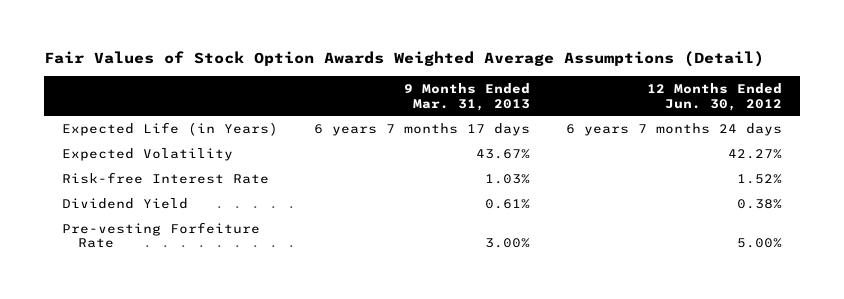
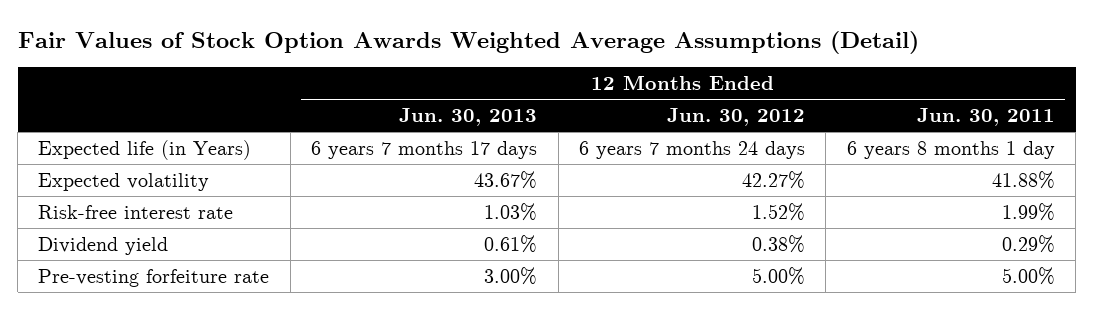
- | 9 Months Ended Mar. 31, 2013 | 12 Months Ended Jun. 30, 2012
+ | 12 Months Ended Jun. 30, 2013 | 12 Months Ended Jun. 30, 2012 | 12 Months Ended Jun. 30, 2011
- Expected Life (in Years) | 6 years 7 months 17 days | 6 years 7 months 24 days
- Expected Volatility | 43.67% | 42.27%
- Risk-free Interest Rate | 1.03% | 1.52%
- Dividend Yield | 0.61% | 0.38%
- Pre-vesting Forfeiture Rate | 3.00% | 5.00%
+ Expected life (in Years) | 6 years 7 months 17 days | 6 years 7 months 24 days | 6 years 8 months 1 day
+ Expected volatility | 43.67% | 42.27% | 41.88%
+ Risk-free interest rate | 1.03% | 1.52% | 1.99%
+ Dividend yield | 0.61% | 0.38% | 0.29%
+ Pre-vesting forfeiture rate | 3.00% | 5.00% | 5.00%

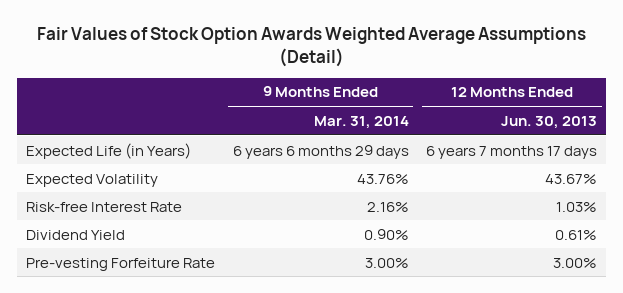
- | 12 Months Ended Jun. 30, 2013 | 12 Months Ended Jun. 30, 2012 | 12 Months Ended Jun. 30, 2011
+ | 9 Months Ended Mar. 31, 2014 | 12 Months Ended Jun. 30, 2013
- Expected life (in Years) | 6 years 7 months 17 days | 6 years 7 months 24 days | 6 years 8 months 1 day
- Expected volatility | 43.67% | 42.27% | 41.88%
- Risk-free interest rate | 1.03% | 1.52% | 1.99%
- Dividend yield | 0.61% | 0.38% | 0.29%
- Pre-vesting forfeiture rate | 3.00% | 5.00% | 5.00%
+ Expected Life (in Years) | 6 years 6 months 29 days | 6 years 7 months 17 days
+ Expected Volatility | 43.76% | 43.67%
+ Risk-free Interest Rate | 2.16% | 1.03%
+ Dividend Yield | 0.90% | 0.61%
+ Pre-vesting Forfeiture Rate | 3.00% | 3.00%

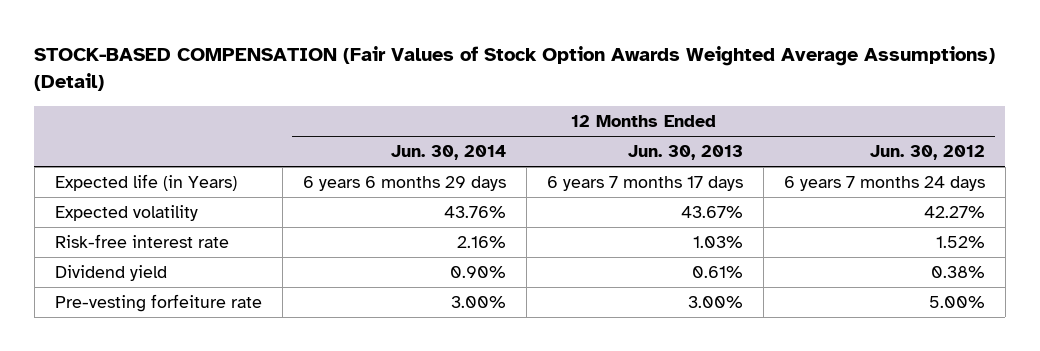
- Fair Values of Stock Option Awards Weighted Average Assumptions (Detail)
+ STOCK-BASED COMPENSATION (Fair Values of Stock Option Awards Weighted Average Assumptions) (Detail)
- | 9 Months Ended Mar. 31, 2014 | 12 Months Ended Jun. 30, 2013
+ | 12 Months Ended Jun. 30, 2014 | 12 Months Ended Jun. 30, 2013 | 12 Months Ended Jun. 30, 2012
- Expected Life (in Years) | 6 years 6 months 29 days | 6 years 7 months 17 days
- Expected Volatility | 43.76% | 43.67%
- Risk-free Interest Rate | 2.16% | 1.03%
- Dividend Yield | 0.90% | 0.61%
- Pre-vesting Forfeiture Rate | 3.00% | 3.00%
+ Expected life (in Years) | 6 years 6 months 29 days | 6 years 7 months 17 days | 6 years 7 months 24 days
+ Expected volatility | 43.76% | 43.67% | 42.27%
+ Risk-free interest rate | 2.16% | 1.03% | 1.52%
+ Dividend yield | 0.90% | 0.61% | 0.38%
+ Pre-vesting forfeiture rate | 3.00% | 3.00% | 5.00%

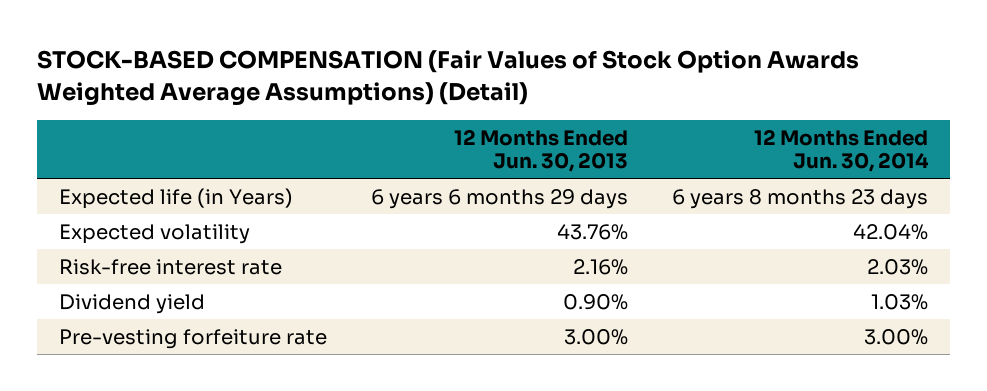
- | 12 Months Ended Jun. 30, 2014 | 12 Months Ended Jun. 30, 2013 | 12 Months Ended Jun. 30, 2012
+ | 12 Months Ended Jun. 30, 2013 | 12 Months Ended Jun. 30, 2014
- Expected life (in Years) | 6 years 6 months 29 days | 6 years 7 months 17 days | 6 years 7 months 24 days
- Expected volatility | 43.76% | 43.67% | 42.27%
- Risk-free interest rate | 2.16% | 1.03% | 1.52%
- Dividend yield | 0.90% | 0.61% | 0.38%
+ Expected life (in Years) | 6 years 6 months 29 days | 6 years 8 months 23 days
+ Expected volatility | 43.76% | 42.04%
+ Risk-free interest rate | 2.16% | 2.03%
+ Dividend yield | 0.90% | 1.03%

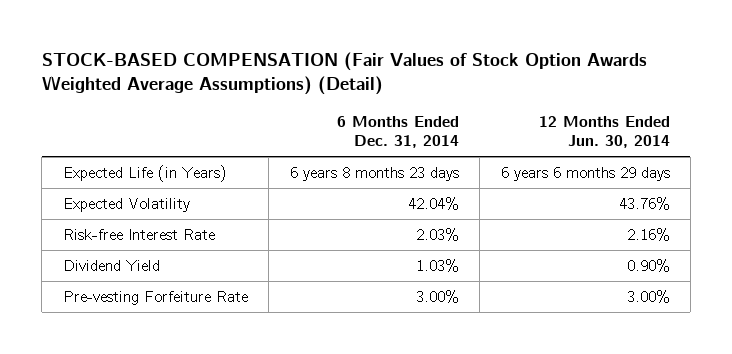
- | 12 Months Ended Jun. 30, 2013 | 12 Months Ended Jun. 30, 2014
+ | 6 Months Ended Dec. 31, 2014 | 12 Months Ended Jun. 30, 2014
- Expected life (in Years) | 6 years 6 months 29 days | 6 years 8 months 23 days
- Expected volatility | 43.76% | 42.04%
- Risk-free interest rate | 2.16% | 2.03%
- Dividend yield | 0.90% | 1.03%
- Pre-vesting forfeiture rate | 3.00% | 3.00%
+ Expected Life (in Years) | 6 years 8 months 23 days | 6 years 6 months 29 days
+ Expected Volatility | 42.04% | 43.76%
+ Risk-free Interest Rate | 2.03% | 2.16%
+ Dividend Yield | 1.03% | 0.90%
+ Pre-vesting Forfeiture Rate | 3.00% | 3.00%

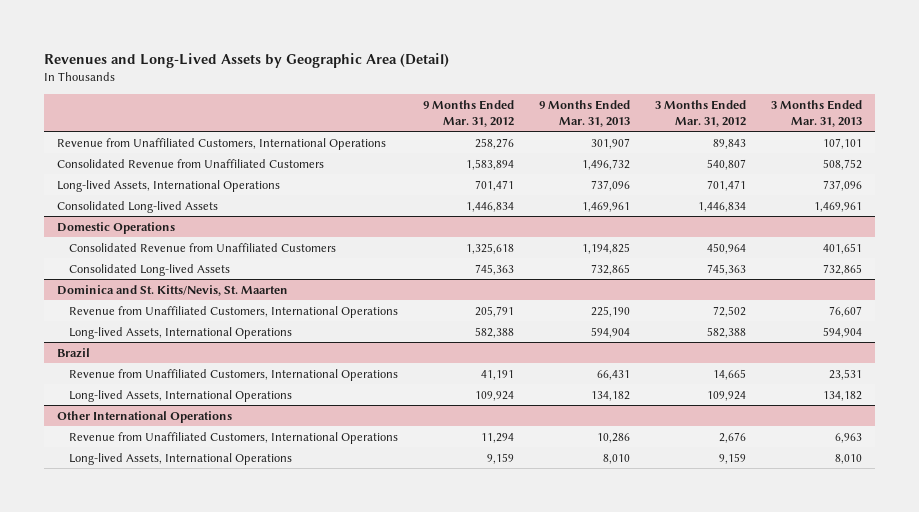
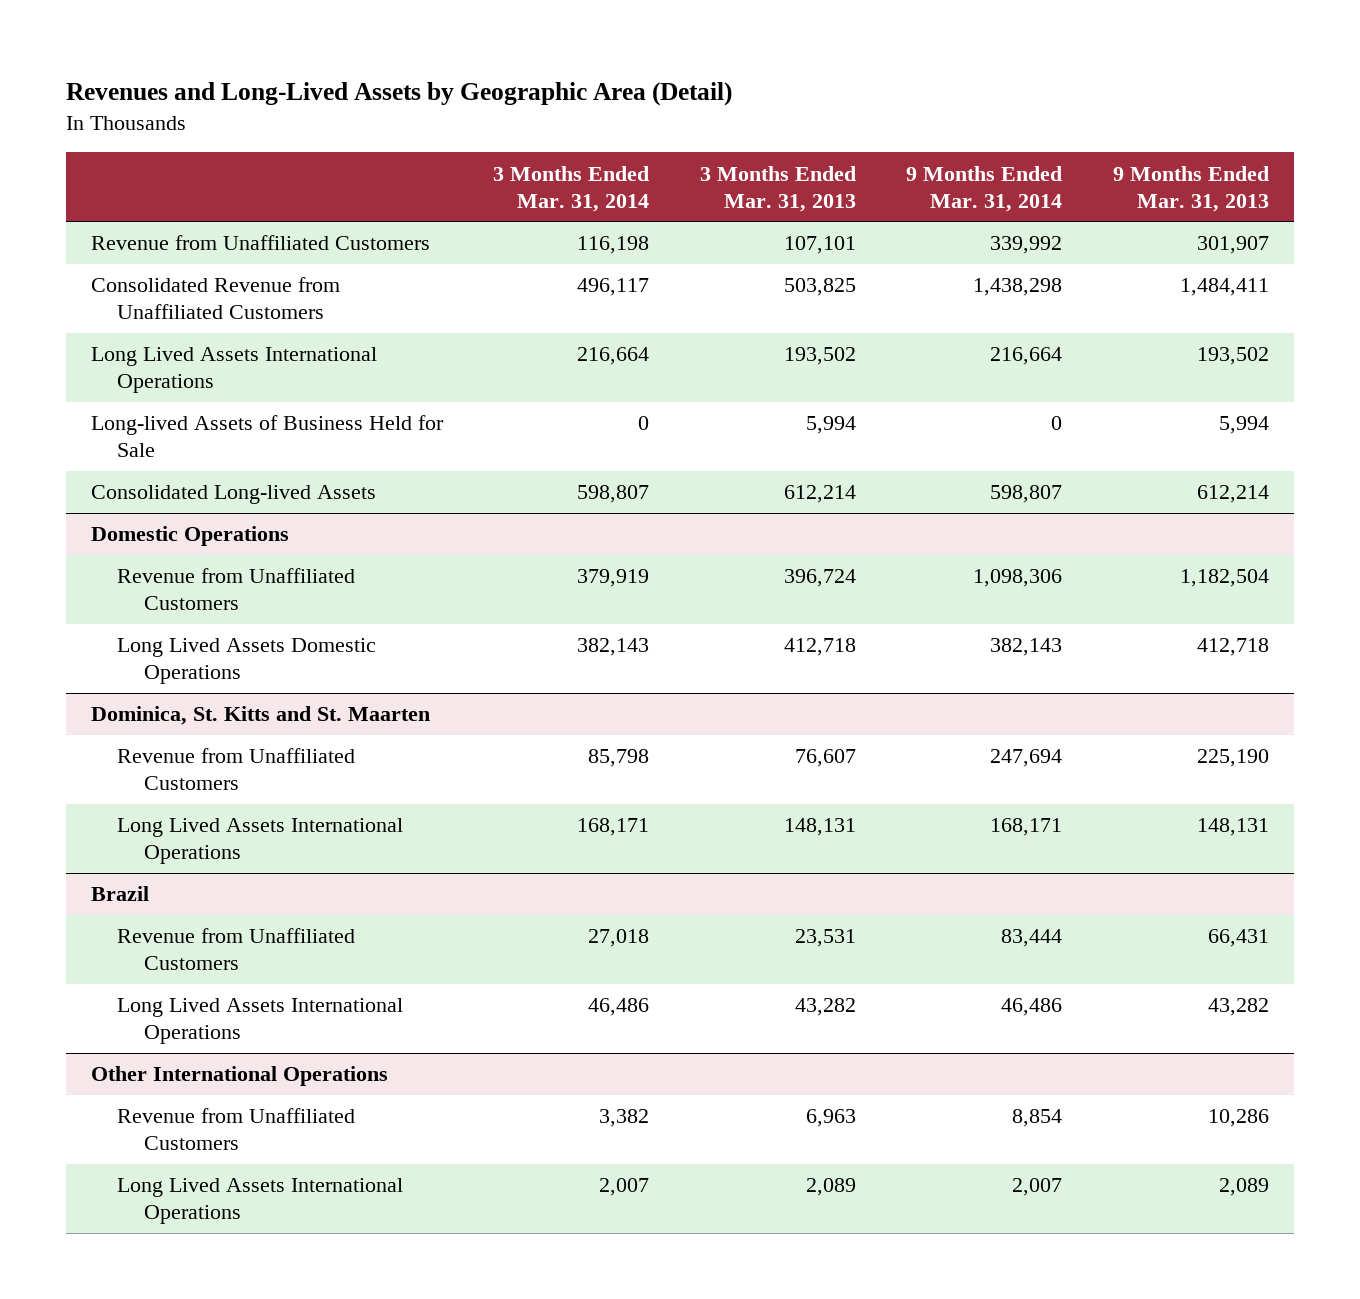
- | 9 Months Ended Mar. 31, 2012 | 9 Months Ended Mar. 31, 2013 | 3 Months Ended Mar. 31, 2012 | 3 Months Ended Mar. 31, 2013
+ | 3 Months Ended Mar. 31, 2014 | 3 Months Ended Mar. 31, 2013 | 9 Months Ended Mar. 31, 2014 | 9 Months Ended Mar. 31, 2013
- Revenue from Unaffiliated Customers, International Operations | 258,276 | 301,907 | 89,843 | 107,101
- Consolidated Revenue from Unaffiliated Customers | 1,583,894 | 1,496,732 | 540,807 | 508,752
- Long-lived Assets, International Operations | 701,471 | 737,096 | 701,471 | 737,096
- Consolidated Long-lived Assets | 1,446,834 | 1,469,961 | 1,446,834 | 1,469,961
+ Revenue from Unaffiliated Customers | 116,198 | 107,101 | 339,992 | 301,907
+ Consolidated Revenue from Unaffiliated Customers | 496,117 | 503,825 | 1,438,298 | 1,484,411
+ Long Lived Assets International Operations | 216,664 | 193,502 | 216,664 | 193,502
+ Long-lived Assets of Business Held for Sale | 0 | 5,994 | 0 | 5,994
+ Consolidated Long-lived Assets | 598,807 | 612,214 | 598,807 | 612,214
@ Domestic Operations
- Consolidated Revenue from Unaffiliated Customers | 1,325,618 | 1,194,825 | 450,964 | 401,651
- Consolidated Long-lived Assets | 745,363 | 732,865 | 745,363 | 732,865
- Dominica and St. Kitts/Nevis, St. Maarten
- Revenue from Unaffiliated Customers, International Operations | 205,791 | 225,190 | 72,502 | 76,607
- Long-lived Assets, International Operations | 582,388 | 594,904 | 582,388 | 594,904
@ Domestic Operations
+ Revenue from Unaffiliated Customers | 379,919 | 396,724 | 1,098,306 | 1,182,504
+ Long Lived Assets Domestic Operations | 382,143 | 412,718 | 382,143 | 412,718
+ Dominica, St. Kitts and St. Maarten
+ Revenue from Unaffiliated Customers | 85,798 | 76,607 | 247,694 | 225,190
+ Long Lived Assets International Operations | 168,171 | 148,131 | 168,171 | 148,131
@ Brazil
- Revenue from Unaffiliated Customers, International Operations | 41,191 | 66,431 | 14,665 | 23,531
- Long-lived Assets, International Operations | 109,924 | 134,182 | 109,924 | 134,182
+ Revenue from Unaffiliated Customers | 27,018 | 23,531 | 83,444 | 66,431
+ Long Lived Assets International Operations | 46,486 | 43,282 | 46,486 | 43,282
@ Other International Operations
- Revenue from Unaffiliated Customers, International Operations | 11,294 | 10,286 | 2,676 | 6,963
- Long-lived Assets, International Operations | 9,159 | 8,010 | 9,159 | 8,010
+ Revenue from Unaffiliated Customers | 3,382 | 6,963 | 8,854 | 10,286
+ Long Lived Assets International Operations | 2,007 | 2,089 | 2,007 | 2,089

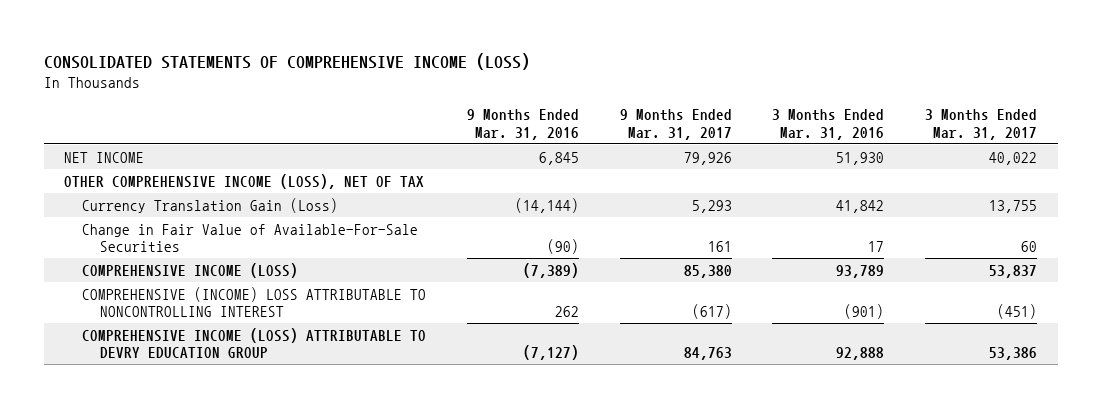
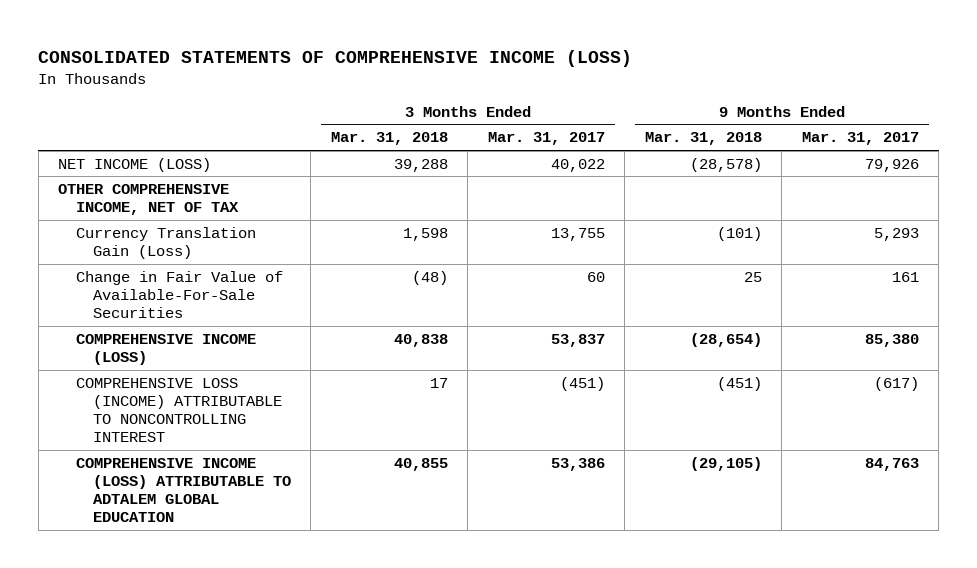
- | 9 Months Ended Mar. 31, 2016 | 9 Months Ended Mar. 31, 2017 | 3 Months Ended Mar. 31, 2016 | 3 Months Ended Mar. 31, 2017
+ | 3 Months Ended Mar. 31, 2018 | 3 Months Ended Mar. 31, 2017 | 9 Months Ended Mar. 31, 2018 | 9 Months Ended Mar. 31, 2017
- NET INCOME | 6,845 | 79,926 | 51,930 | 40,022
- OTHER COMPREHENSIVE INCOME (LOSS), NET OF TAX
+ NET INCOME (LOSS) | 39,288 | 40,022 | (28,578) | 79,926
+ OTHER COMPREHENSIVE INCOME, NET OF TAX
- COMPREHENSIVE (INCOME) LOSS ATTRIBUTABLE TO NONCONTROLLING INTEREST | 262 | (617) | (901) | (451)
- COMPREHENSIVE INCOME (LOSS) ATTRIBUTABLE TO DEVRY EDUCATION GROUP | (7,127) | 84,763 | 92,888 | 53,386
+ COMPREHENSIVE LOSS (INCOME) ATTRIBUTABLE TO NONCONTROLLING INTEREST | 17 | (451) | (451) | (617)
+ COMPREHENSIVE INCOME (LOSS) ATTRIBUTABLE TO ADTALEM GLOBAL EDUCATION | 40,855 | 53,386 | (29,105) | 84,763

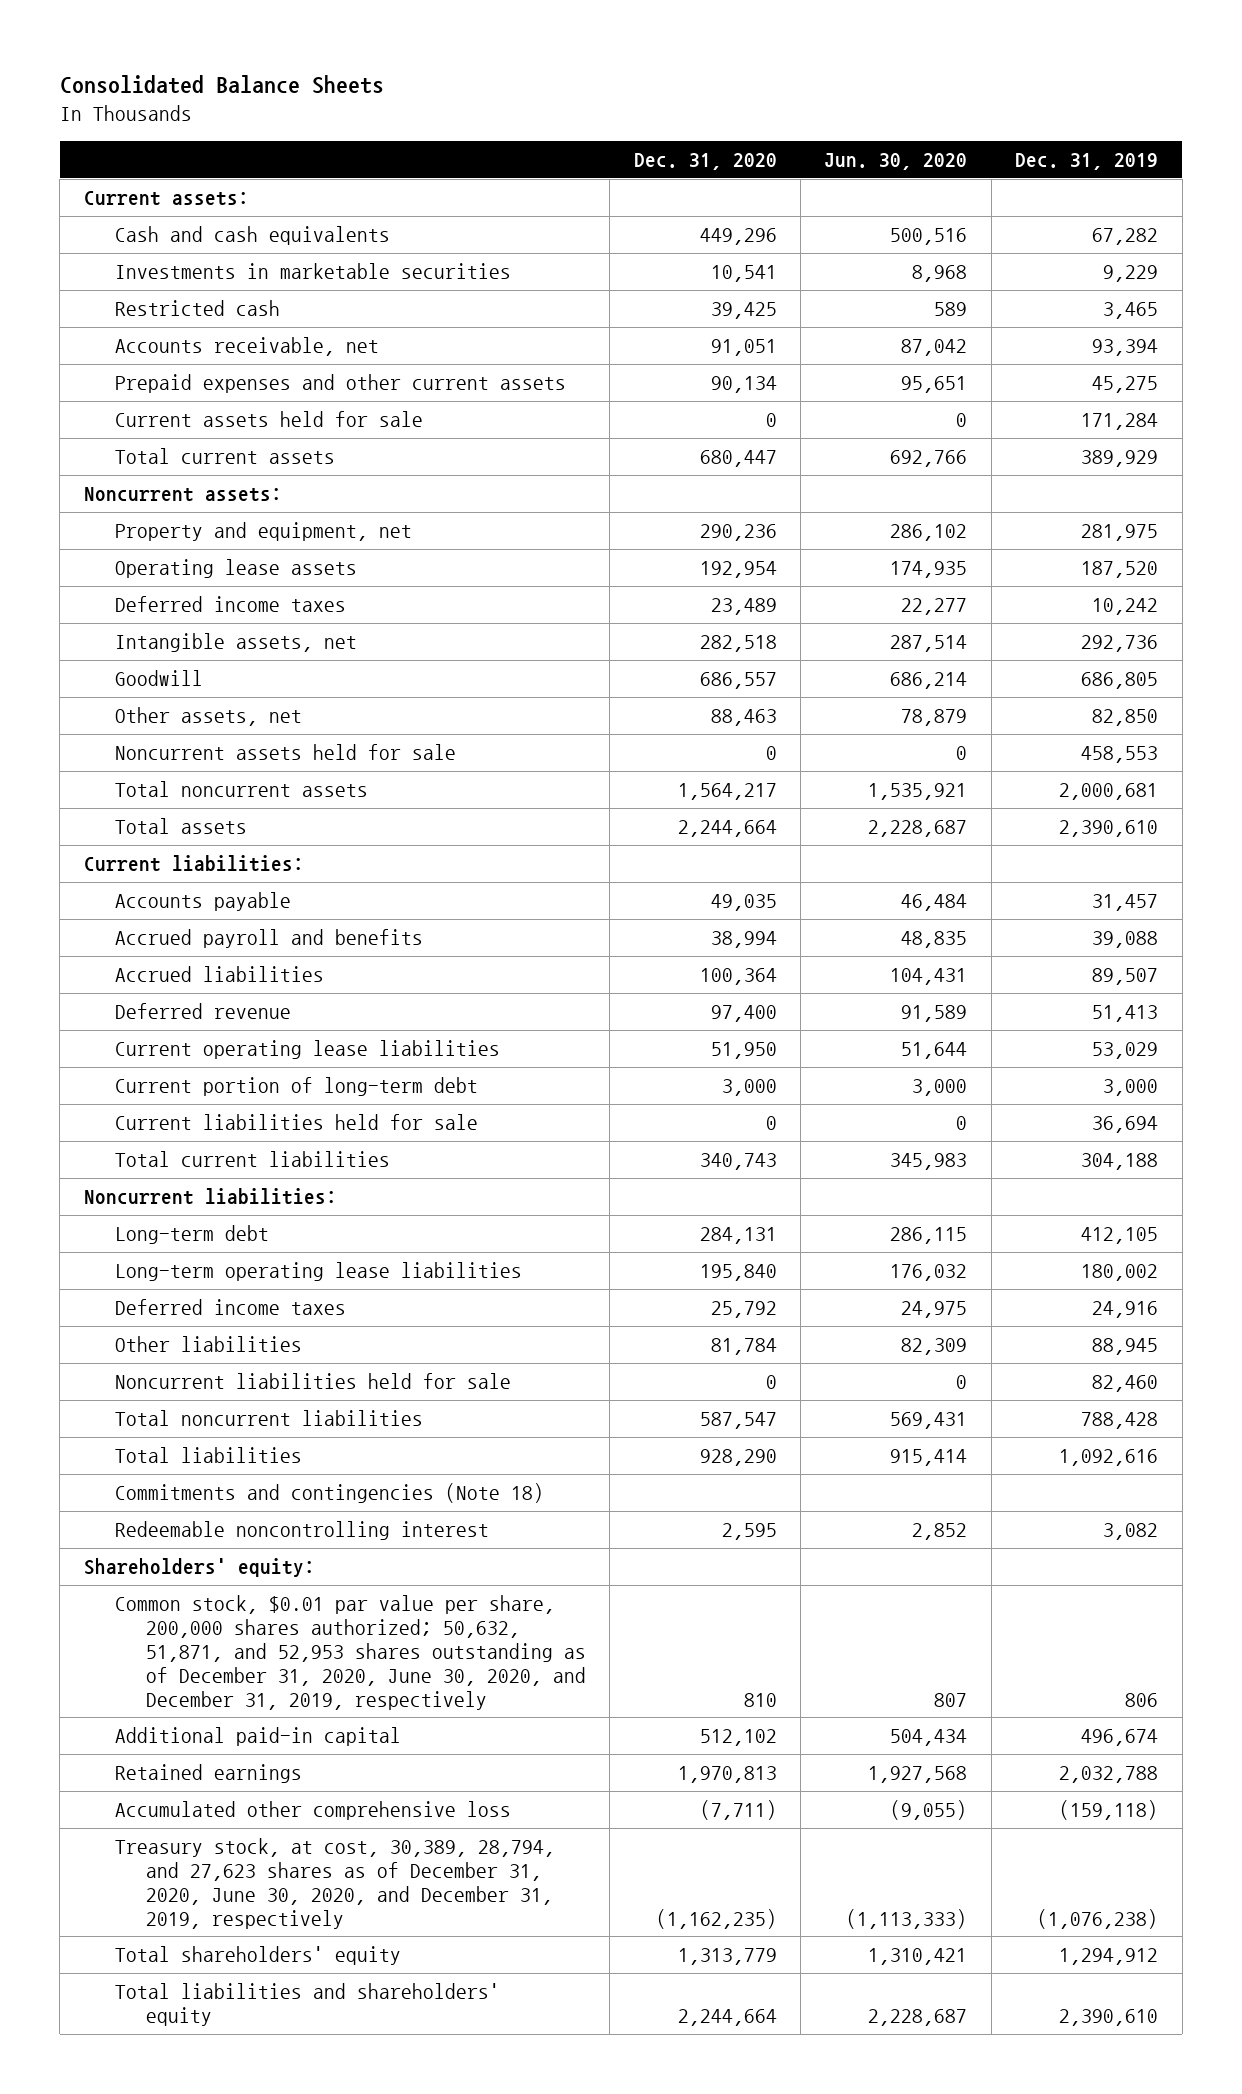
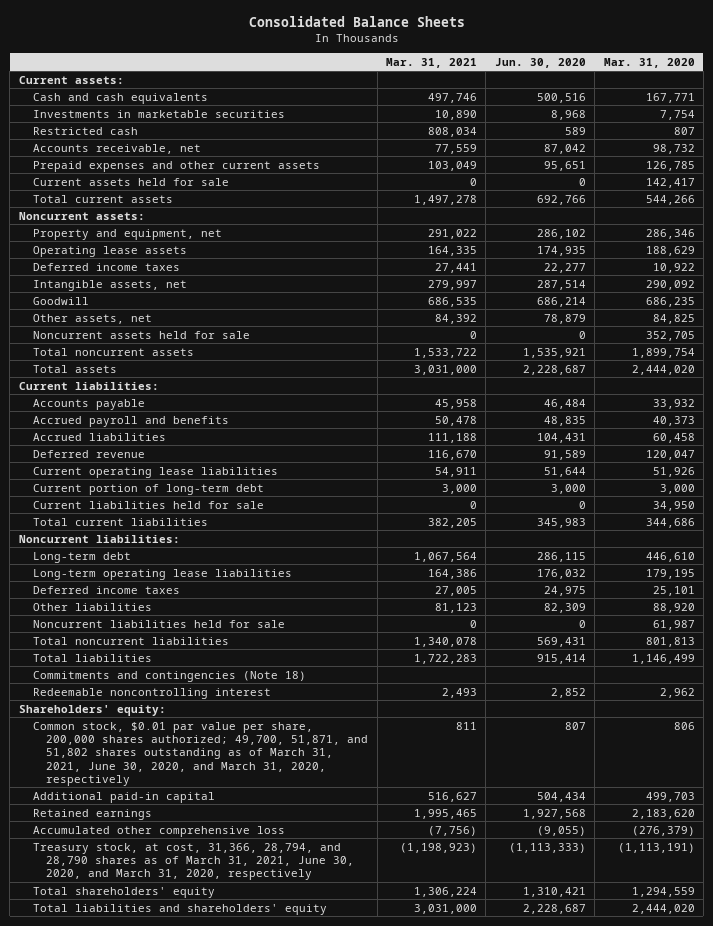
- | Dec. 31, 2020 | Jun. 30, 2020 | Dec. 31, 2019
+ | Mar. 31, 2021 | Jun. 30, 2020 | Mar. 31, 2020
- Common stock, $0.01 par value per share, 200,000 shares authorized; 50,632, 51,871, and 52,953 shares outstanding as of December 31, 2020, June 30, 2020, and December 31, 2019, respectively | 810 | 807 | 806
+ Common stock, $0.01 par value per share, 200,000 shares authorized; 49,700, 51,871, and 51,802 shares outstanding as of March 31, 2021, June 30, 2020, and March 31, 2020, respectively | 811 | 807 | 806
- Treasury stock, at cost, 30,389, 28,794, and 27,623 shares as of December 31, 2020, June 30, 2020, and December 31, 2019, respectively | (1,162,235) | (1,113,333) | (1,076,238)
+ Treasury stock, at cost, 31,366, 28,794, and 28,790 shares as of March 31, 2021, June 30, 2020, and March 31, 2020, respectively | (1,198,923) | (1,113,333) | (1,113,191)

